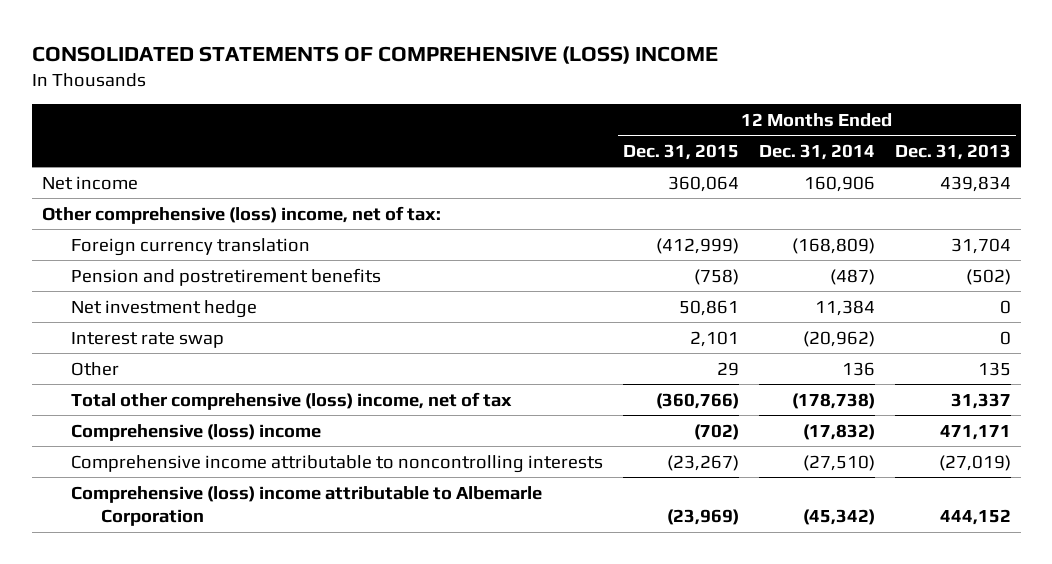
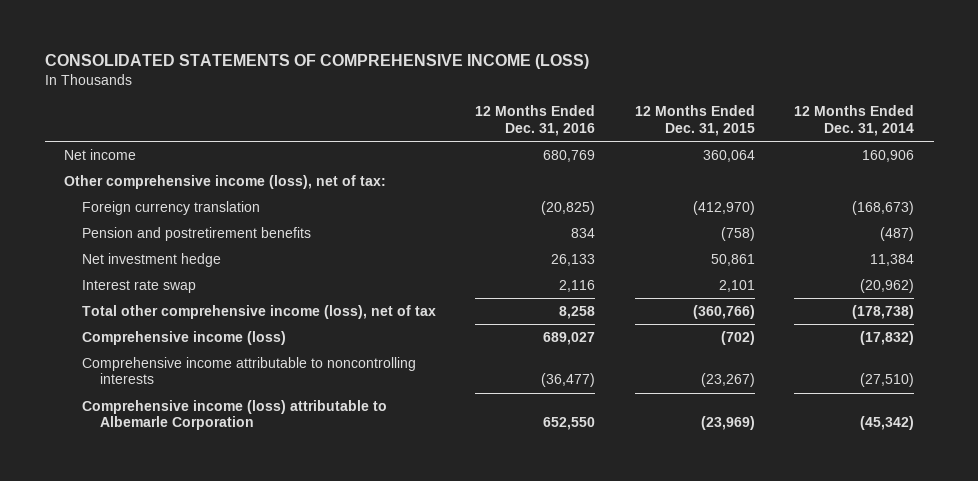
- CONSOLIDATED STATEMENTS OF COMPREHENSIVE (LOSS) INCOME
+ CONSOLIDATED STATEMENTS OF COMPREHENSIVE INCOME (LOSS)
- | 12 Months Ended Dec. 31, 2015 | 12 Months Ended Dec. 31, 2014 | 12 Months Ended Dec. 31, 2013
+ | 12 Months Ended Dec. 31, 2016 | 12 Months Ended Dec. 31, 2015 | 12 Months Ended Dec. 31, 2014
- Other comprehensive (loss) income, net of tax:
- Foreign currency translation | (412,999) | (168,809) | 31,704
+ Other comprehensive income (loss), net of tax:
+ Foreign currency translation | (20,825) | (412,970) | (168,673)
- Other | 29 | 136 | 135
- Total other comprehensive (loss) income, net of tax | (360,766) | (178,738) | 31,337
- Comprehensive (loss) income | (702) | (17,832) | 471,171
+ Total other comprehensive income (loss), net of tax | 8,258 | (360,766) | (178,738)
+ Comprehensive income (loss) | 689,027 | (702) | (17,832)
- Comprehensive (loss) income attributable to Albemarle Corporation | (23,969) | (45,342) | 444,152
+ Comprehensive income (loss) attributable to Albemarle Corporation | 652,550 | (23,969) | (45,342)

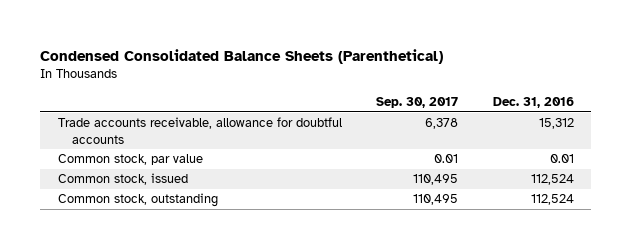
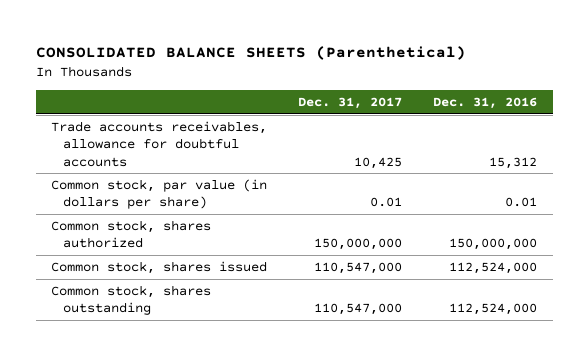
- Condensed Consolidated Balance Sheets (Parenthetical)
+ CONSOLIDATED BALANCE SHEETS (Parenthetical)
- | Sep. 30, 2017 | Dec. 31, 2016
+ | Dec. 31, 2017 | Dec. 31, 2016
- Trade accounts receivable, allowance for doubtful accounts | 6,378 | 15,312
- Common stock, par value | 0.01 | 0.01
- Common stock, issued | 110,495 | 112,524
- Common stock, outstanding | 110,495 | 112,524
+ Trade accounts receivables, allowance for doubtful accounts | 10,425 | 15,312
+ Common stock, par value (in dollars per share) | 0.01 | 0.01
+ Common stock, shares authorized | 150,000,000 | 150,000,000
+ Common stock, shares issued | 110,547,000 | 112,524,000
+ Common stock, shares outstanding | 110,547,000 | 112,524,000

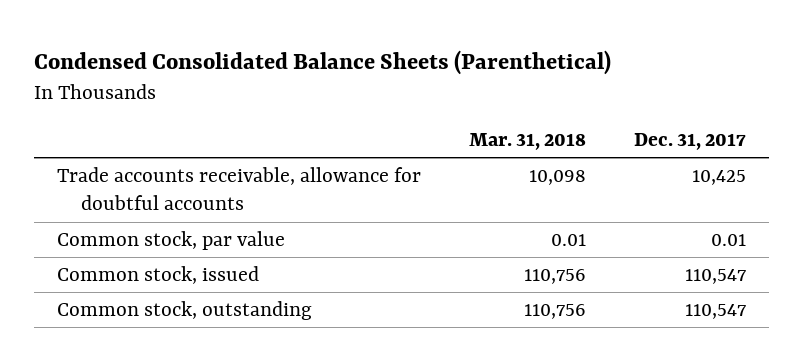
- CONSOLIDATED BALANCE SHEETS (Parenthetical)
+ Condensed Consolidated Balance Sheets (Parenthetical)
- | Dec. 31, 2017 | Dec. 31, 2016
+ | Mar. 31, 2018 | Dec. 31, 2017
- Trade accounts receivables, allowance for doubtful accounts | 10,425 | 15,312
- Common stock, par value (in dollars per share) | 0.01 | 0.01
- Common stock, shares authorized | 150,000,000 | 150,000,000
- Common stock, shares issued | 110,547,000 | 112,524,000
- Common stock, shares outstanding | 110,547,000 | 112,524,000
+ Trade accounts receivable, allowance for doubtful accounts | 10,098 | 10,425
+ Common stock, par value | 0.01 | 0.01
+ Common stock, issued | 110,756 | 110,547
+ Common stock, outstanding | 110,756 | 110,547

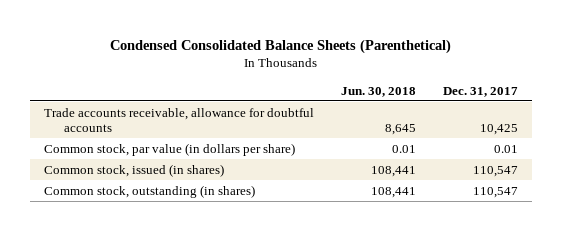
- | Mar. 31, 2018 | Dec. 31, 2017
+ | Jun. 30, 2018 | Dec. 31, 2017
- Common stock, par value | 0.01 | 0.01
- Common stock, issued | 110,756 | 110,547
- Common stock, outstanding | 110,756 | 110,547
+ Common stock, par value (in dollars per share) | 0.01 | 0.01
+ Common stock, issued (in shares) | 108,441 | 110,547
+ Common stock, outstanding (in shares) | 108,441 | 110,547

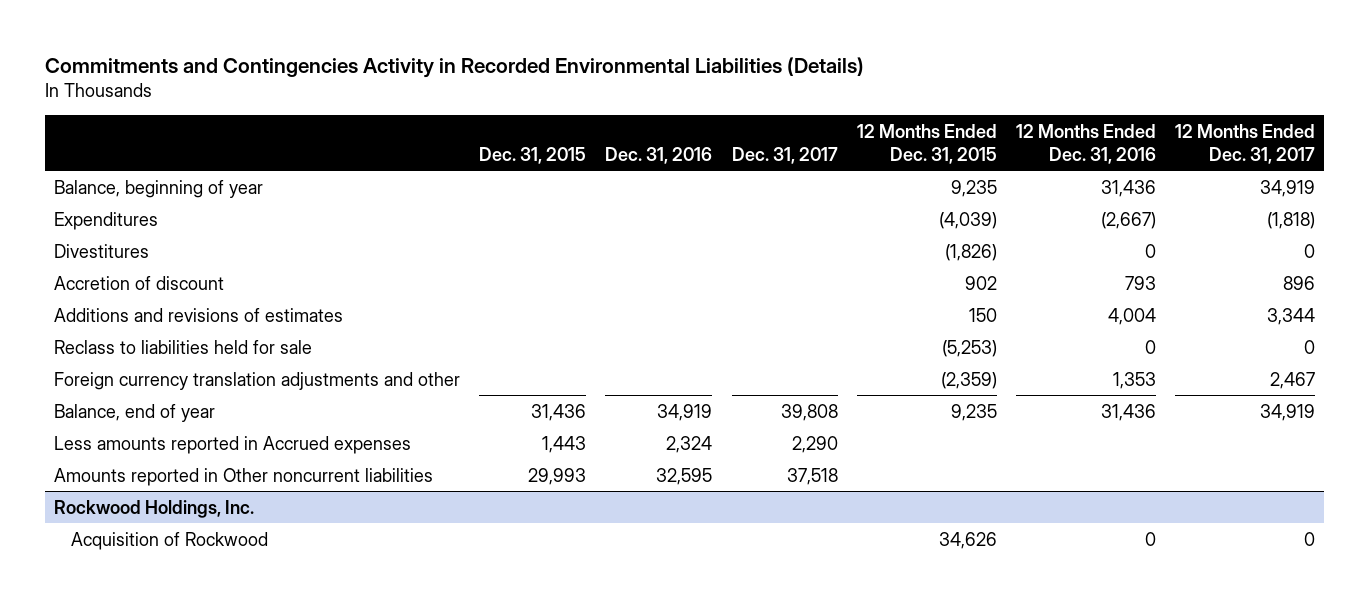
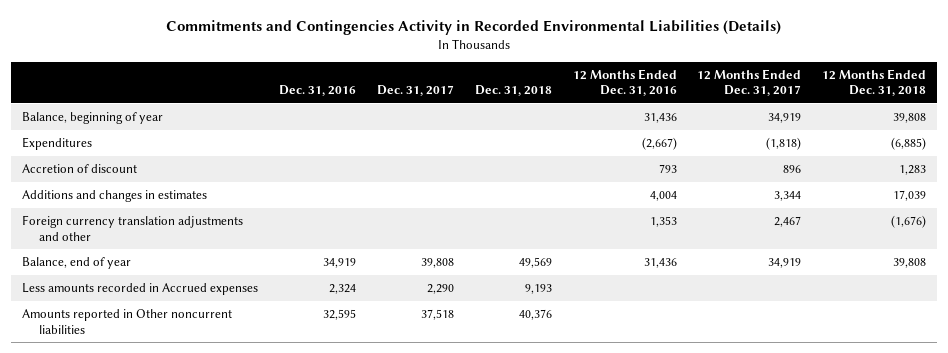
- | Dec. 31, 2015 | Dec. 31, 2016 | Dec. 31, 2017 | 12 Months Ended Dec. 31, 2015 | 12 Months Ended Dec. 31, 2016 | 12 Months Ended Dec. 31, 2017
+ | Dec. 31, 2016 | Dec. 31, 2017 | Dec. 31, 2018 | 12 Months Ended Dec. 31, 2016 | 12 Months Ended Dec. 31, 2017 | 12 Months Ended Dec. 31, 2018
- Divestitures | | | | (1,826) | 0 | 0
- Additions and revisions of estimates | | | | 150 | 4,004 | 3,344
- Reclass to liabilities held for sale | | | | (5,253) | 0 | 0
+ Additions and changes in estimates | | | | 4,004 | 3,344 | 17,039
- Less amounts reported in Accrued expenses | 1,443 | 2,324 | 2,290 | | |
+ Less amounts recorded in Accrued expenses | 2,324 | 2,290 | 9,193 | | |
- Rockwood Holdings, Inc.
- Acquisition of Rockwood | | | | 34,626 | 0 | 0

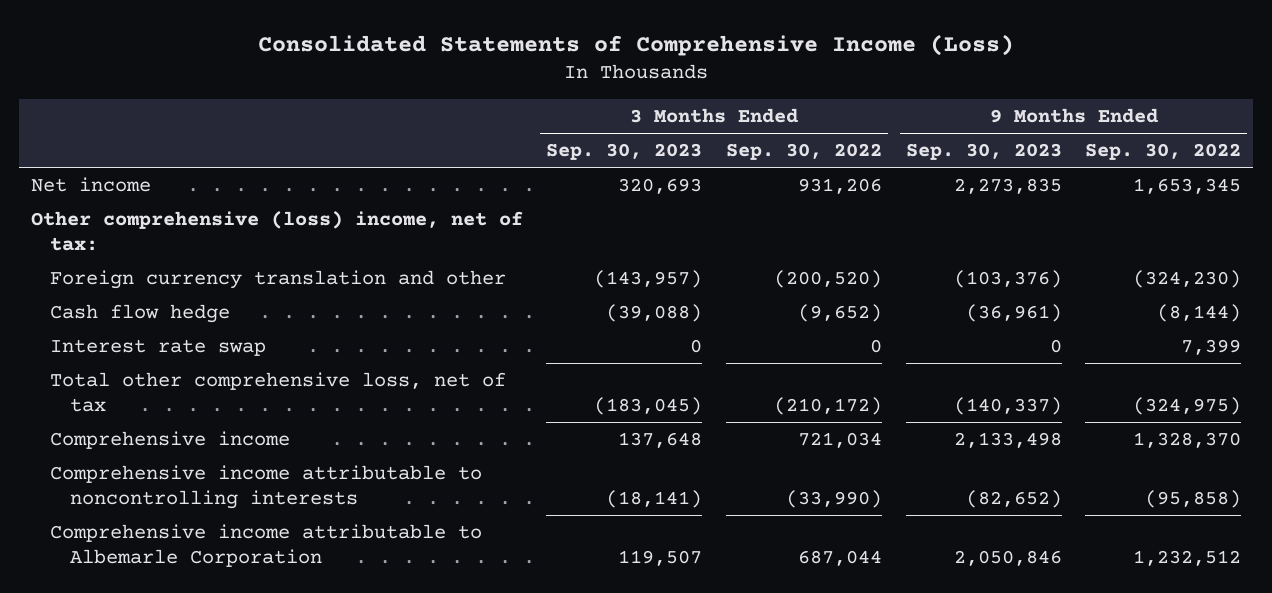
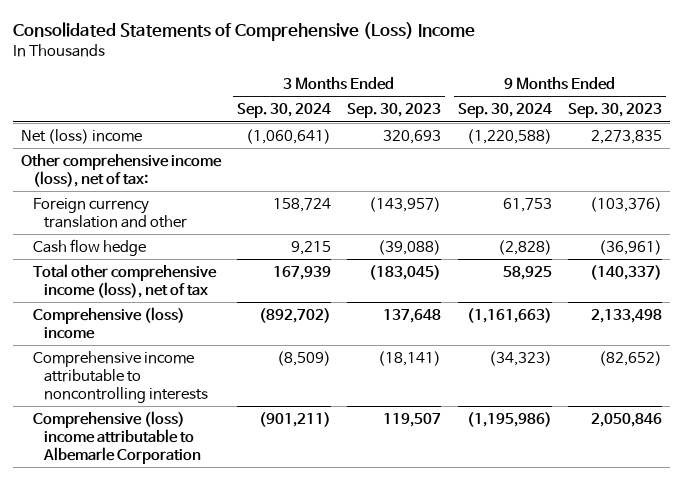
- Consolidated Statements of Comprehensive Income (Loss)
+ Consolidated Statements of Comprehensive (Loss) Income
- | 3 Months Ended Sep. 30, 2023 | 3 Months Ended Sep. 30, 2022 | 9 Months Ended Sep. 30, 2023 | 9 Months Ended Sep. 30, 2022
+ | 3 Months Ended Sep. 30, 2024 | 3 Months Ended Sep. 30, 2023 | 9 Months Ended Sep. 30, 2024 | 9 Months Ended Sep. 30, 2023
- Net income | 320,693 | 931,206 | 2,273,835 | 1,653,345
- Other comprehensive (loss) income, net of tax:
+ Net (loss) income | (1,060,641) | 320,693 | (1,220,588) | 2,273,835
+ Other comprehensive income (loss), net of tax:
- Interest rate swap | 0 | 0 | 0 | 7,399
- Total other comprehensive loss, net of tax | (183,045) | (210,172) | (140,337) | (324,975)
- Comprehensive income | 137,648 | 721,034 | 2,133,498 | 1,328,370
+ Total other comprehensive income (loss), net of tax | 167,939 | (183,045) | 58,925 | (140,337)
+ Comprehensive (loss) income | (892,702) | 137,648 | (1,161,663) | 2,133,498
- Comprehensive income attributable to Albemarle Corporation | 119,507 | 687,044 | 2,050,846 | 1,232,512
+ Comprehensive (loss) income attributable to Albemarle Corporation | (901,211) | 119,507 | (1,195,986) | 2,050,846

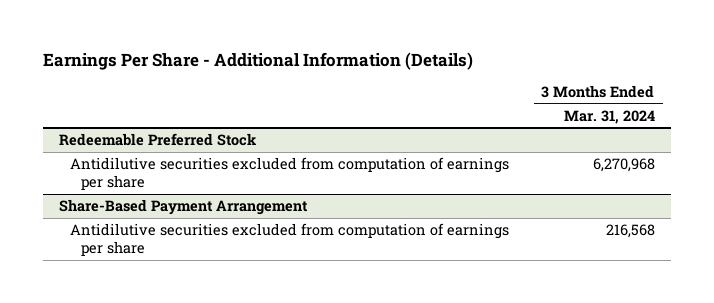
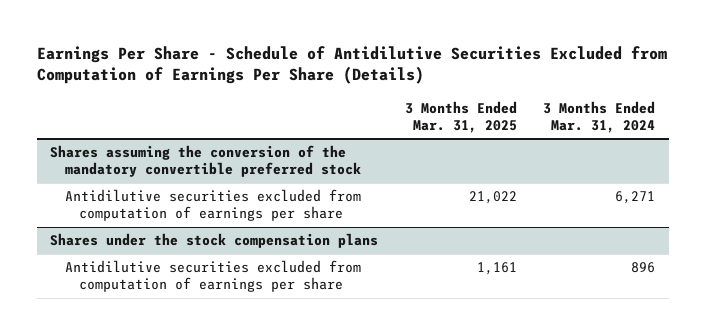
- Earnings Per Share - Additional Information (Details)
+ Earnings Per Share - Schedule of Antidilutive Securities Excluded from Computation of Earnings Per Share (Details)
- | 3 Months Ended Mar. 31, 2024
+ | 3 Months Ended Mar. 31, 2025 | 3 Months Ended Mar. 31, 2024
- Redeemable Preferred Stock
- Antidilutive securities excluded from computation of earnings per share | 6,270,968
- Share-Based Payment Arrangement
- Antidilutive securities excluded from computation of earnings per share | 216,568
+ Shares assuming the conversion of the mandatory convertible preferred stock
+ Antidilutive securities excluded from computation of earnings per share | 21,022 | 6,271
+ Shares under the stock compensation plans
+ Antidilutive securities excluded from computation of earnings per share | 1,161 | 896

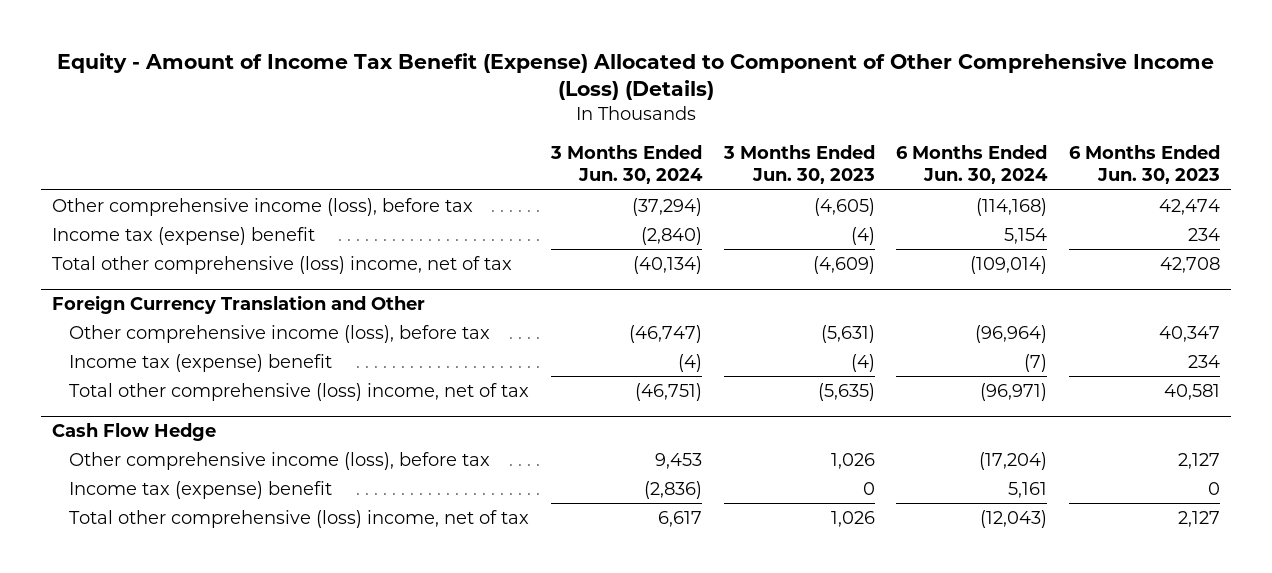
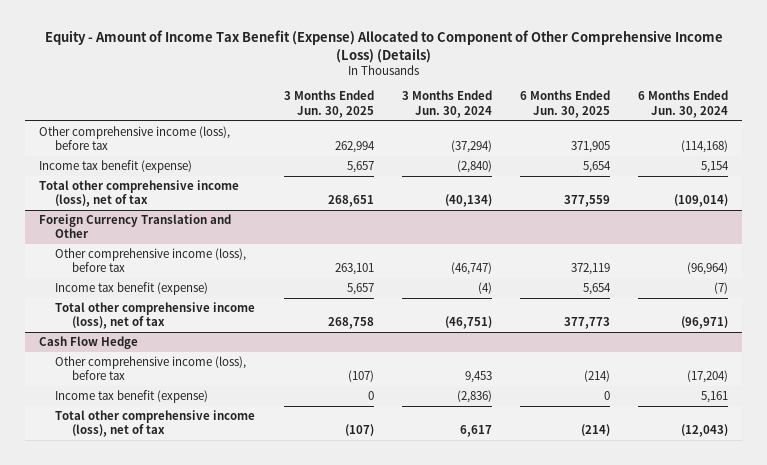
- | 3 Months Ended Jun. 30, 2024 | 3 Months Ended Jun. 30, 2023 | 6 Months Ended Jun. 30, 2024 | 6 Months Ended Jun. 30, 2023
+ | 3 Months Ended Jun. 30, 2025 | 3 Months Ended Jun. 30, 2024 | 6 Months Ended Jun. 30, 2025 | 6 Months Ended Jun. 30, 2024
- Income tax (expense) benefit | (2,840) | (4) | 5,154 | 234
- Total other comprehensive (loss) income, net of tax | (40,134) | (4,609) | (109,014) | 42,708
+ Income tax benefit (expense) | 5,657 | (2,840) | 5,654 | 5,154
+ Total other comprehensive income (loss), net of tax | 268,651 | (40,134) | 377,559 | (109,014)
@ Foreign Currency Translation and Other
- Income tax (expense) benefit | (4) | (4) | (7) | 234
- Total other comprehensive (loss) income, net of tax | (46,751) | (5,635) | (96,971) | 40,581
+ Income tax benefit (expense) | 5,657 | (4) | 5,654 | (7)
+ Total other comprehensive income (loss), net of tax | 268,758 | (46,751) | 377,773 | (96,971)
@ Cash Flow Hedge
- Income tax (expense) benefit | (2,836) | 0 | 5,161 | 0
- Total other comprehensive (loss) income, net of tax | 6,617 | 1,026 | (12,043) | 2,127
+ Income tax benefit (expense) | 0 | (2,836) | 0 | 5,161
+ Total other comprehensive income (loss), net of tax | (107) | 6,617 | (214) | (12,043)

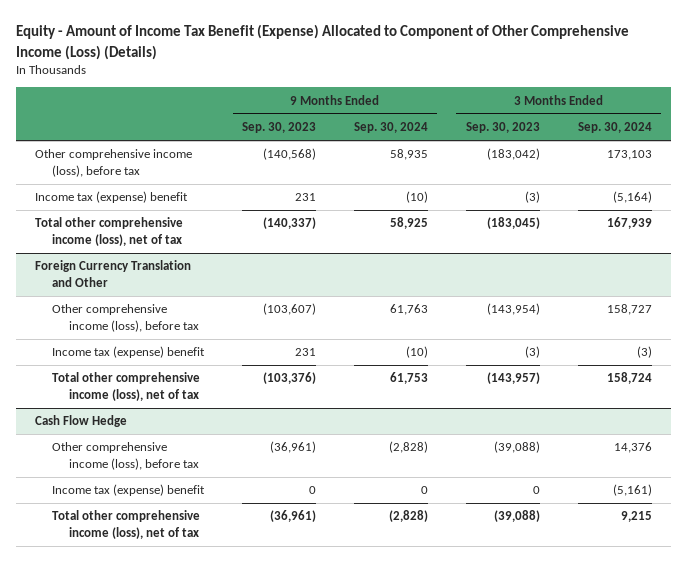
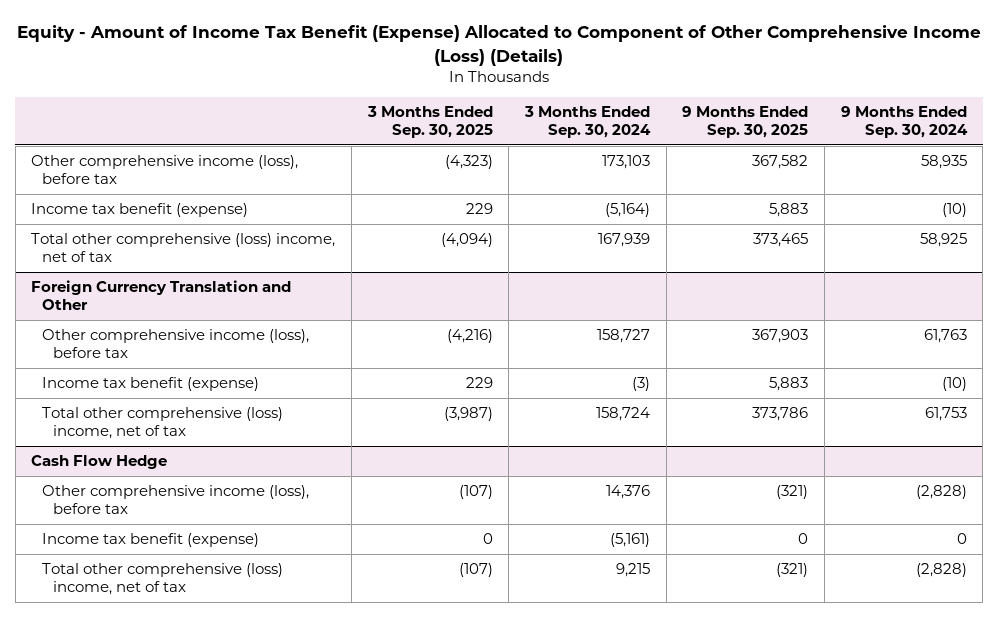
- | 9 Months Ended Sep. 30, 2023 | 9 Months Ended Sep. 30, 2024 | 3 Months Ended Sep. 30, 2023 | 3 Months Ended Sep. 30, 2024
+ | 3 Months Ended Sep. 30, 2025 | 3 Months Ended Sep. 30, 2024 | 9 Months Ended Sep. 30, 2025 | 9 Months Ended Sep. 30, 2024
- Income tax (expense) benefit | 231 | (10) | (3) | (5,164)
- Total other comprehensive income (loss), net of tax | (140,337) | 58,925 | (183,045) | 167,939
+ Income tax benefit (expense) | 229 | (5,164) | 5,883 | (10)
+ Total other comprehensive (loss) income, net of tax | (4,094) | 167,939 | 373,465 | 58,925
@ Foreign Currency Translation and Other
- Income tax (expense) benefit | 231 | (10) | (3) | (3)
- Total other comprehensive income (loss), net of tax | (103,376) | 61,753 | (143,957) | 158,724
+ Income tax benefit (expense) | 229 | (3) | 5,883 | (10)
+ Total other comprehensive (loss) income, net of tax | (3,987) | 158,724 | 373,786 | 61,753
@ Cash Flow Hedge
- Income tax (expense) benefit | 0 | 0 | 0 | (5,161)
- Total other comprehensive income (loss), net of tax | (36,961) | (2,828) | (39,088) | 9,215
+ Income tax benefit (expense) | 0 | (5,161) | 0 | 0
+ Total other comprehensive (loss) income, net of tax | (107) | 9,215 | (321) | (2,828)

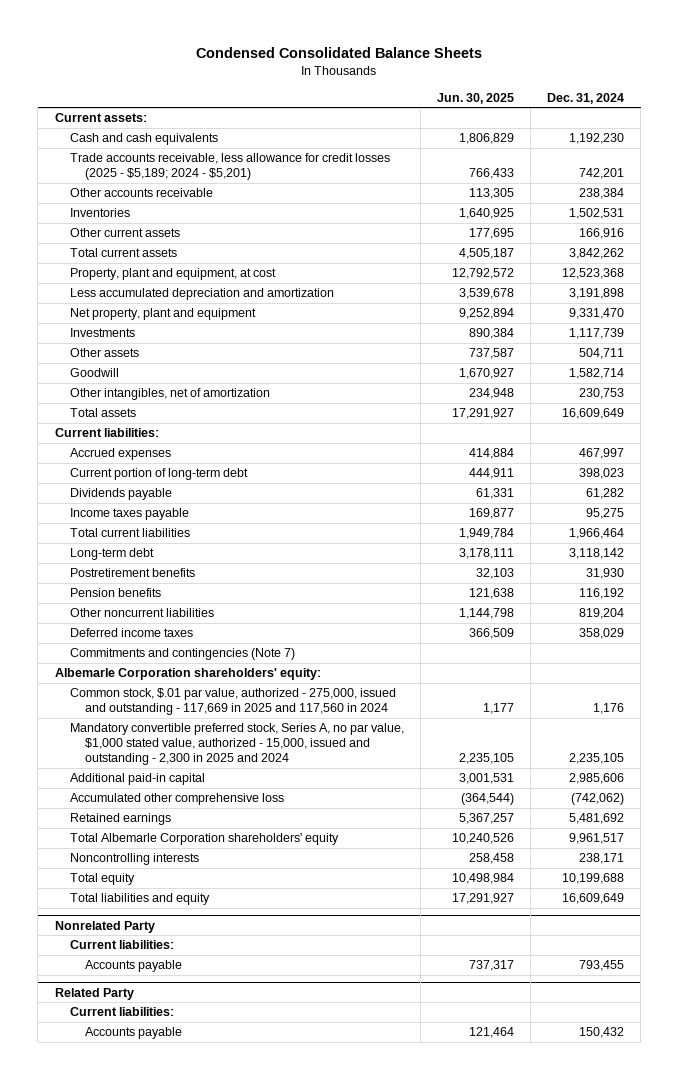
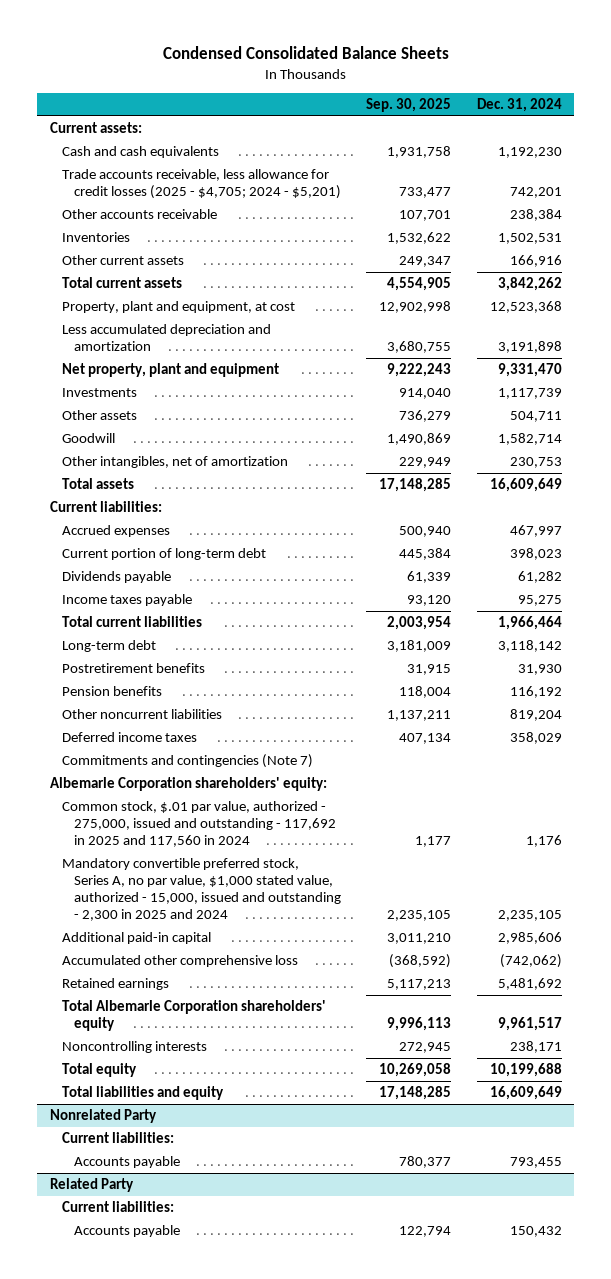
- | Jun. 30, 2025 | Dec. 31, 2024
+ | Sep. 30, 2025 | Dec. 31, 2024
- Trade accounts receivable, less allowance for credit losses (2025 - $5,189; 2024 - $5,201) | 766,433 | 742,201
+ Trade accounts receivable, less allowance for credit losses (2025 - $4,705; 2024 - $5,201) | 733,477 | 742,201
- Common stock, $.01 par value, authorized - 275,000, issued and outstanding - 117,669 in 2025 and 117,560 in 2024 | 1,177 | 1,176
+ Common stock, $.01 par value, authorized - 275,000, issued and outstanding - 117,692 in 2025 and 117,560 in 2024 | 1,177 | 1,176

